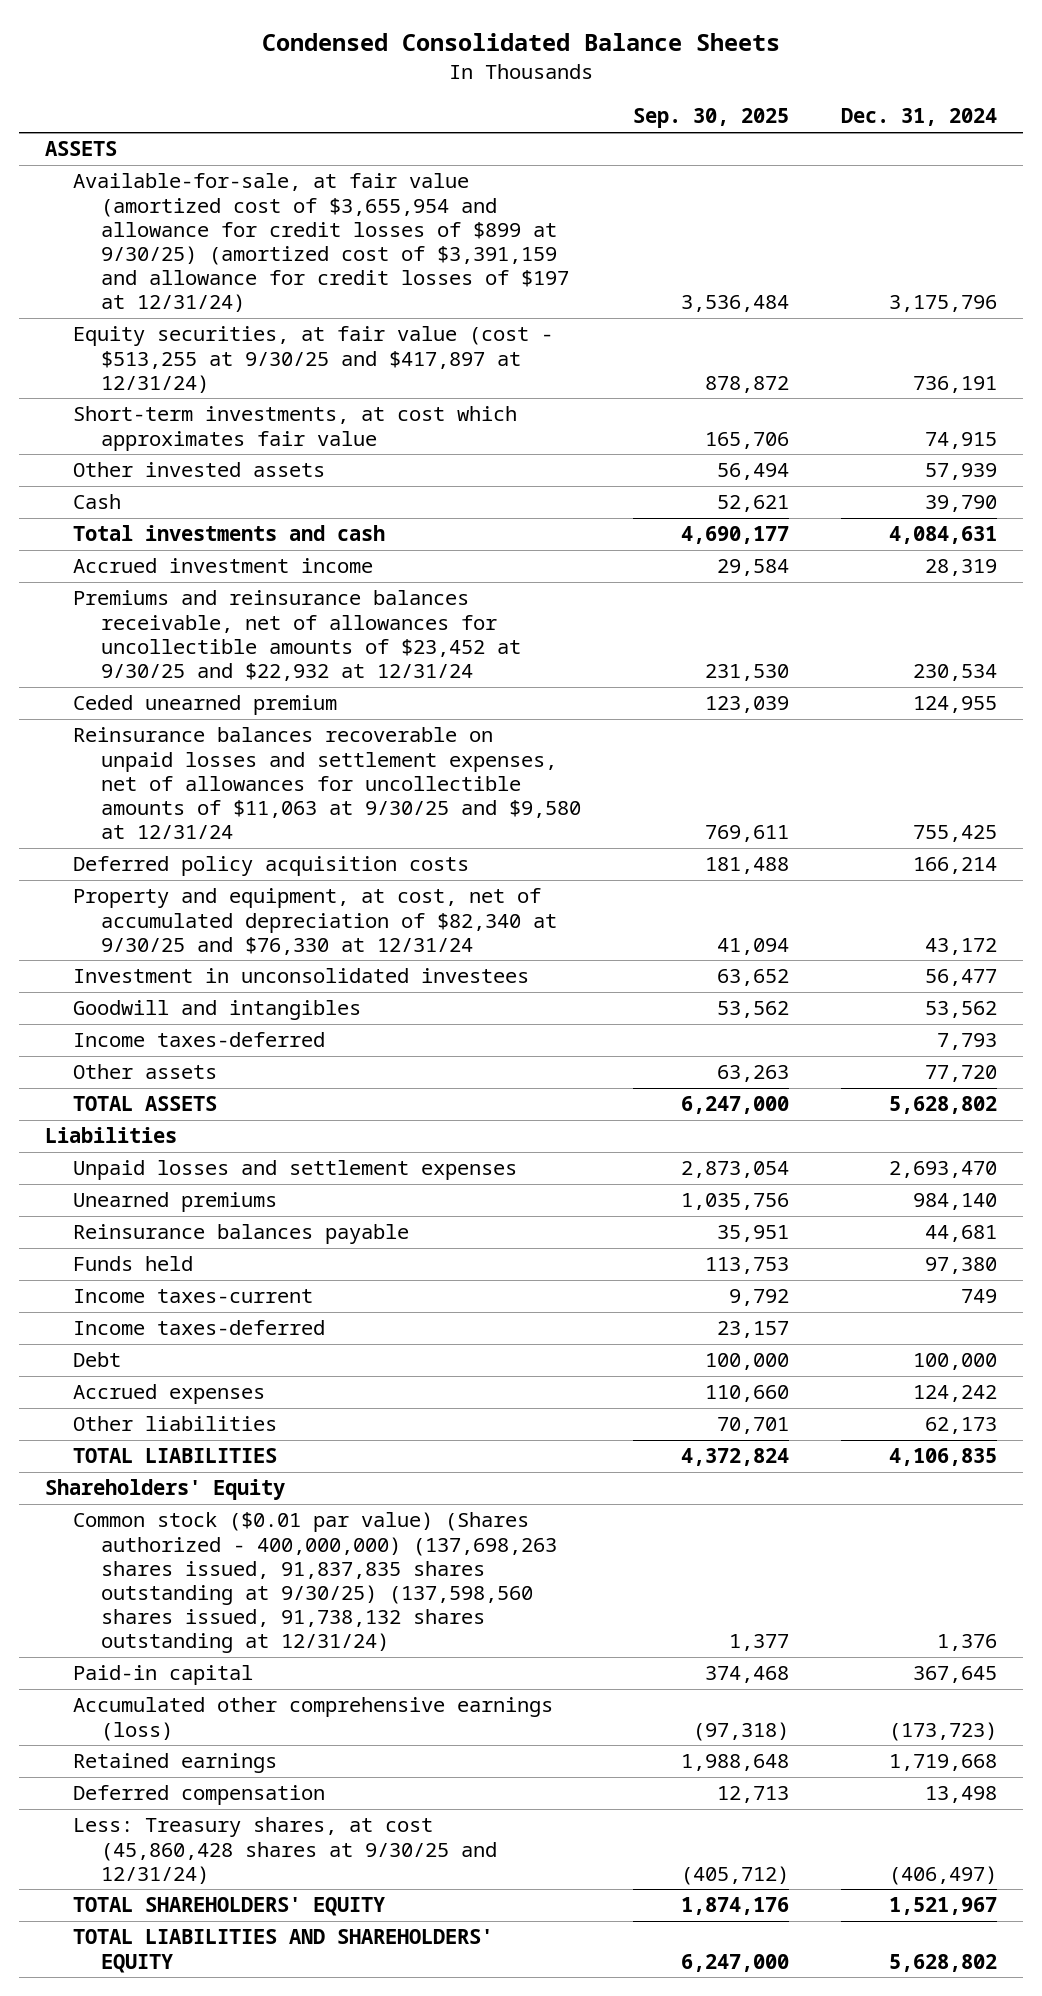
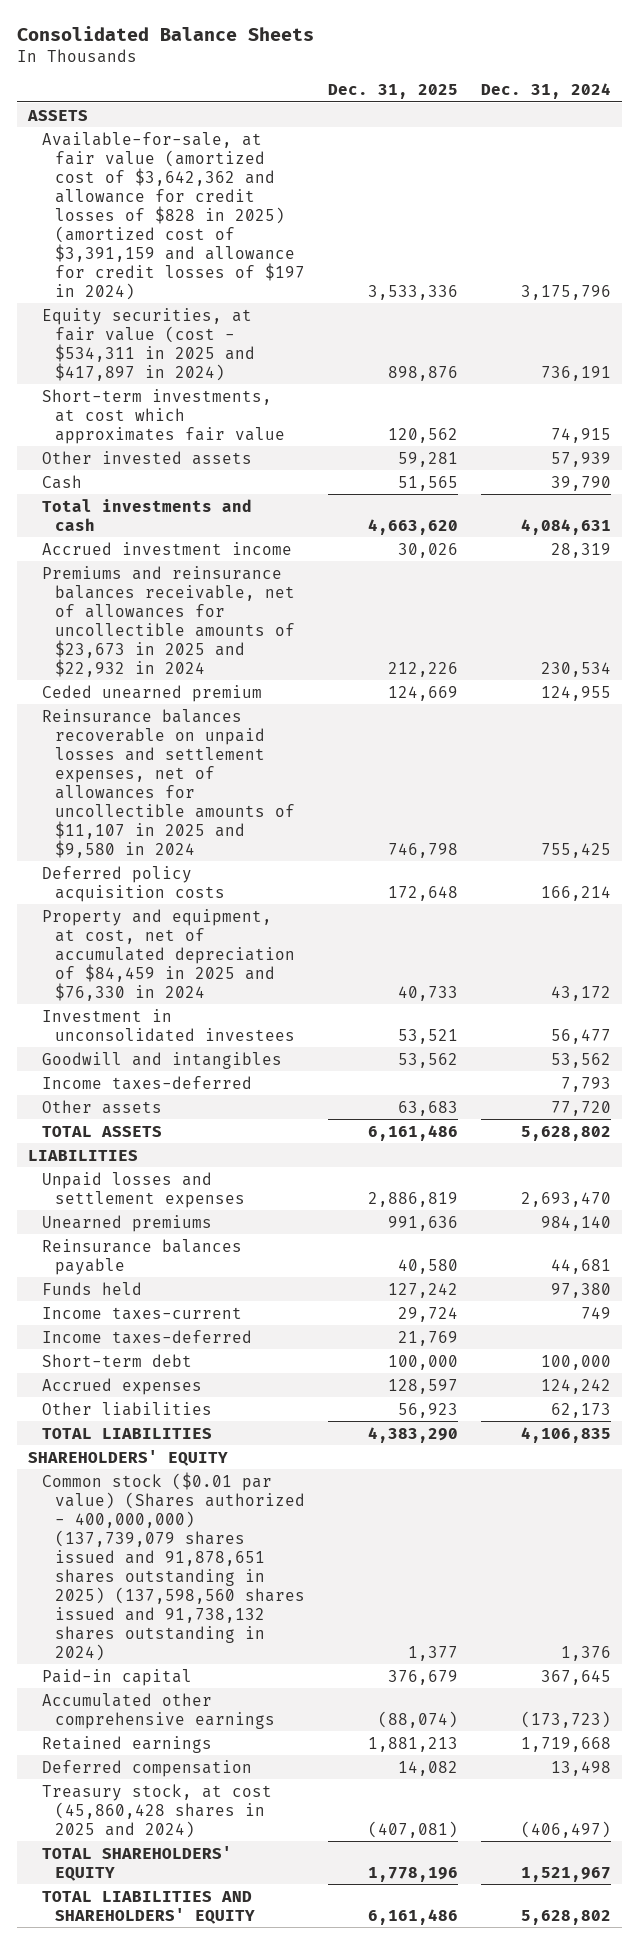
- Condensed Consolidated Balance Sheets
+ Consolidated Balance Sheets
- | Sep. 30, 2025 | Dec. 31, 2024
+ | Dec. 31, 2025 | Dec. 31, 2024
- Available-for-sale, at fair value (amortized cost of $3,655,954 and allowance for credit losses of $899 at 9/30/25) (amortized cost of $3,391,159 and allowance for credit losses of $197 at 12/31/24) | 3,536,484 | 3,175,796
- Equity securities, at fair value (cost - $513,255 at 9/30/25 and $417,897 at 12/31/24) | 878,872 | 736,191
+ Available-for-sale, at fair value (amortized cost of $3,642,362 and allowance for credit losses of $828 in 2025) (amortized cost of $3,391,159 and allowance for credit losses of $197 in 2024) | 3,533,336 | 3,175,796
+ Equity securities, at fair value (cost - $534,311 in 2025 and $417,897 in 2024) | 898,876 | 736,191
- Premiums and reinsurance balances receivable, net of allowances for uncollectible amounts of $23,452 at 9/30/25 and $22,932 at 12/31/24 | 231,530 | 230,534
+ Premiums and reinsurance balances receivable, net of allowances for uncollectible amounts of $23,673 in 2025 and $22,932 in 2024 | 212,226 | 230,534
- Reinsurance balances recoverable on unpaid losses and settlement expenses, net of allowances for uncollectible amounts of $11,063 at 9/30/25 and $9,580 at 12/31/24 | 769,611 | 755,425
+ Reinsurance balances recoverable on unpaid losses and settlement expenses, net of allowances for uncollectible amounts of $11,107 in 2025 and $9,580 in 2024 | 746,798 | 755,425
- Property and equipment, at cost, net of accumulated depreciation of $82,340 at 9/30/25 and $76,330 at 12/31/24 | 41,094 | 43,172
+ Property and equipment, at cost, net of accumulated depreciation of $84,459 in 2025 and $76,330 in 2024 | 40,733 | 43,172
- Liabilities
+ LIABILITIES
- Debt | 100,000 | 100,000
+ Short-term debt | 100,000 | 100,000
- Shareholders' Equity
- Common stock ($0.01 par value) (Shares authorized - 400,000,000) (137,698,263 shares issued, 91,837,835 shares outstanding at 9/30/25) (137,598,560 shares issued, 91,738,132 shares outstanding at 12/31/24) | 1,377 | 1,376
+ SHAREHOLDERS' EQUITY
+ Common stock ($0.01 par value) (Shares authorized - 400,000,000) (137,739,079 shares issued and 91,878,651 shares outstanding in 2025) (137,598,560 shares issued and 91,738,132 shares outstanding in 2024) | 1,377 | 1,376
- Accumulated other comprehensive earnings (loss) | (97,318) | (173,723)
+ Accumulated other comprehensive earnings | (88,074) | (173,723)
- Less: Treasury shares, at cost (45,860,428 shares at 9/30/25 and 12/31/24) | (405,712) | (406,497)
+ Treasury stock, at cost (45,860,428 shares in 2025 and 2024) | (407,081) | (406,497)

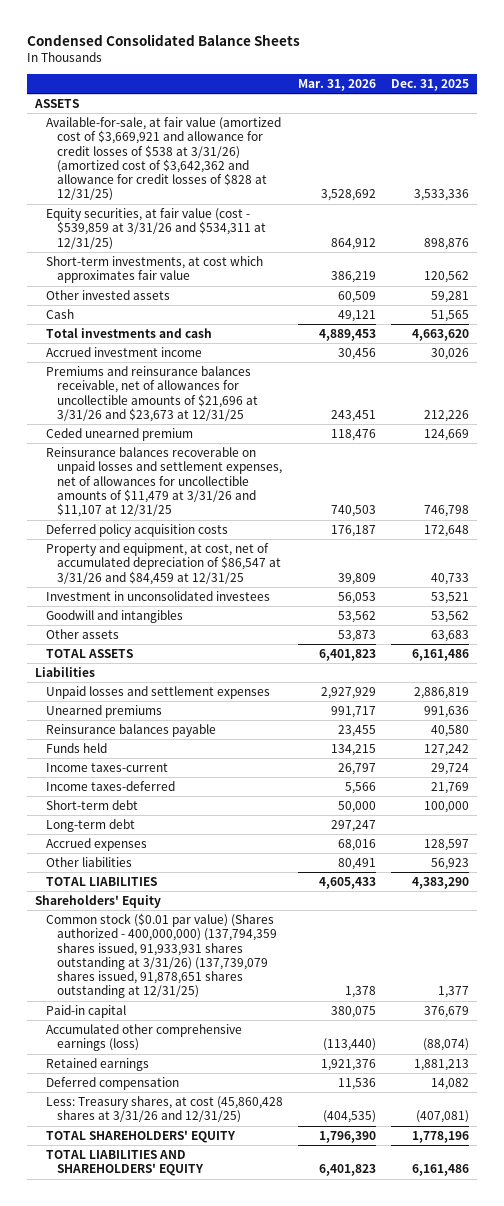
- Consolidated Balance Sheets
+ Condensed Consolidated Balance Sheets
- | Dec. 31, 2025 | Dec. 31, 2024
+ | Mar. 31, 2026 | Dec. 31, 2025
- Available-for-sale, at fair value (amortized cost of $3,642,362 and allowance for credit losses of $828 in 2025) (amortized cost of $3,391,159 and allowance for credit losses of $197 in 2024) | 3,533,336 | 3,175,796
- Equity securities, at fair value (cost - $534,311 in 2025 and $417,897 in 2024) | 898,876 | 736,191
+ Available-for-sale, at fair value (amortized cost of $3,669,921 and allowance for credit losses of $538 at 3/31/26) (amortized cost of $3,642,362 and allowance for credit losses of $828 at 12/31/25) | 3,528,692 | 3,533,336
+ Equity securities, at fair value (cost - $539,859 at 3/31/26 and $534,311 at 12/31/25) | 864,912 | 898,876
- Premiums and reinsurance balances receivable, net of allowances for uncollectible amounts of $23,673 in 2025 and $22,932 in 2024 | 212,226 | 230,534
+ Premiums and reinsurance balances receivable, net of allowances for uncollectible amounts of $21,696 at 3/31/26 and $23,673 at 12/31/25 | 243,451 | 212,226
- Reinsurance balances recoverable on unpaid losses and settlement expenses, net of allowances for uncollectible amounts of $11,107 in 2025 and $9,580 in 2024 | 746,798 | 755,425
+ Reinsurance balances recoverable on unpaid losses and settlement expenses, net of allowances for uncollectible amounts of $11,479 at 3/31/26 and $11,107 at 12/31/25 | 740,503 | 746,798
- Property and equipment, at cost, net of accumulated depreciation of $84,459 in 2025 and $76,330 in 2024 | 40,733 | 43,172
+ Property and equipment, at cost, net of accumulated depreciation of $86,547 at 3/31/26 and $84,459 at 12/31/25 | 39,809 | 40,733
- Income taxes-deferred | | 7,793
- LIABILITIES
+ Liabilities
+ Long-term debt | 297,247 |
- SHAREHOLDERS' EQUITY
- Common stock ($0.01 par value) (Shares authorized - 400,000,000) (137,739,079 shares issued and 91,878,651 shares outstanding in 2025) (137,598,560 shares issued and 91,738,132 shares outstanding in 2024) | 1,377 | 1,376
+ Shareholders' Equity
+ Common stock ($0.01 par value) (Shares authorized - 400,000,000) (137,794,359 shares issued, 91,933,931 shares outstanding at 3/31/26) (137,739,079 shares issued, 91,878,651 shares outstanding at 12/31/25) | 1,378 | 1,377
- Accumulated other comprehensive earnings | (88,074) | (173,723)
+ Accumulated other comprehensive earnings (loss) | (113,440) | (88,074)
- Treasury stock, at cost (45,860,428 shares in 2025 and 2024) | (407,081) | (406,497)
+ Less: Treasury shares, at cost (45,860,428 shares at 3/31/26 and 12/31/25) | (404,535) | (407,081)

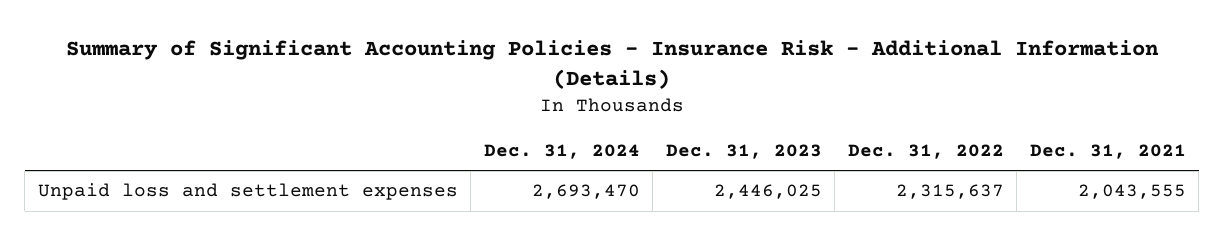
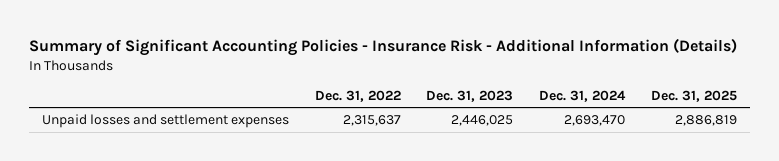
- | Dec. 31, 2024 | Dec. 31, 2023 | Dec. 31, 2022 | Dec. 31, 2021
+ | Dec. 31, 2022 | Dec. 31, 2023 | Dec. 31, 2024 | Dec. 31, 2025
- Unpaid loss and settlement expenses | 2,693,470 | 2,446,025 | 2,315,637 | 2,043,555
+ Unpaid losses and settlement expenses | 2,315,637 | 2,446,025 | 2,693,470 | 2,886,819

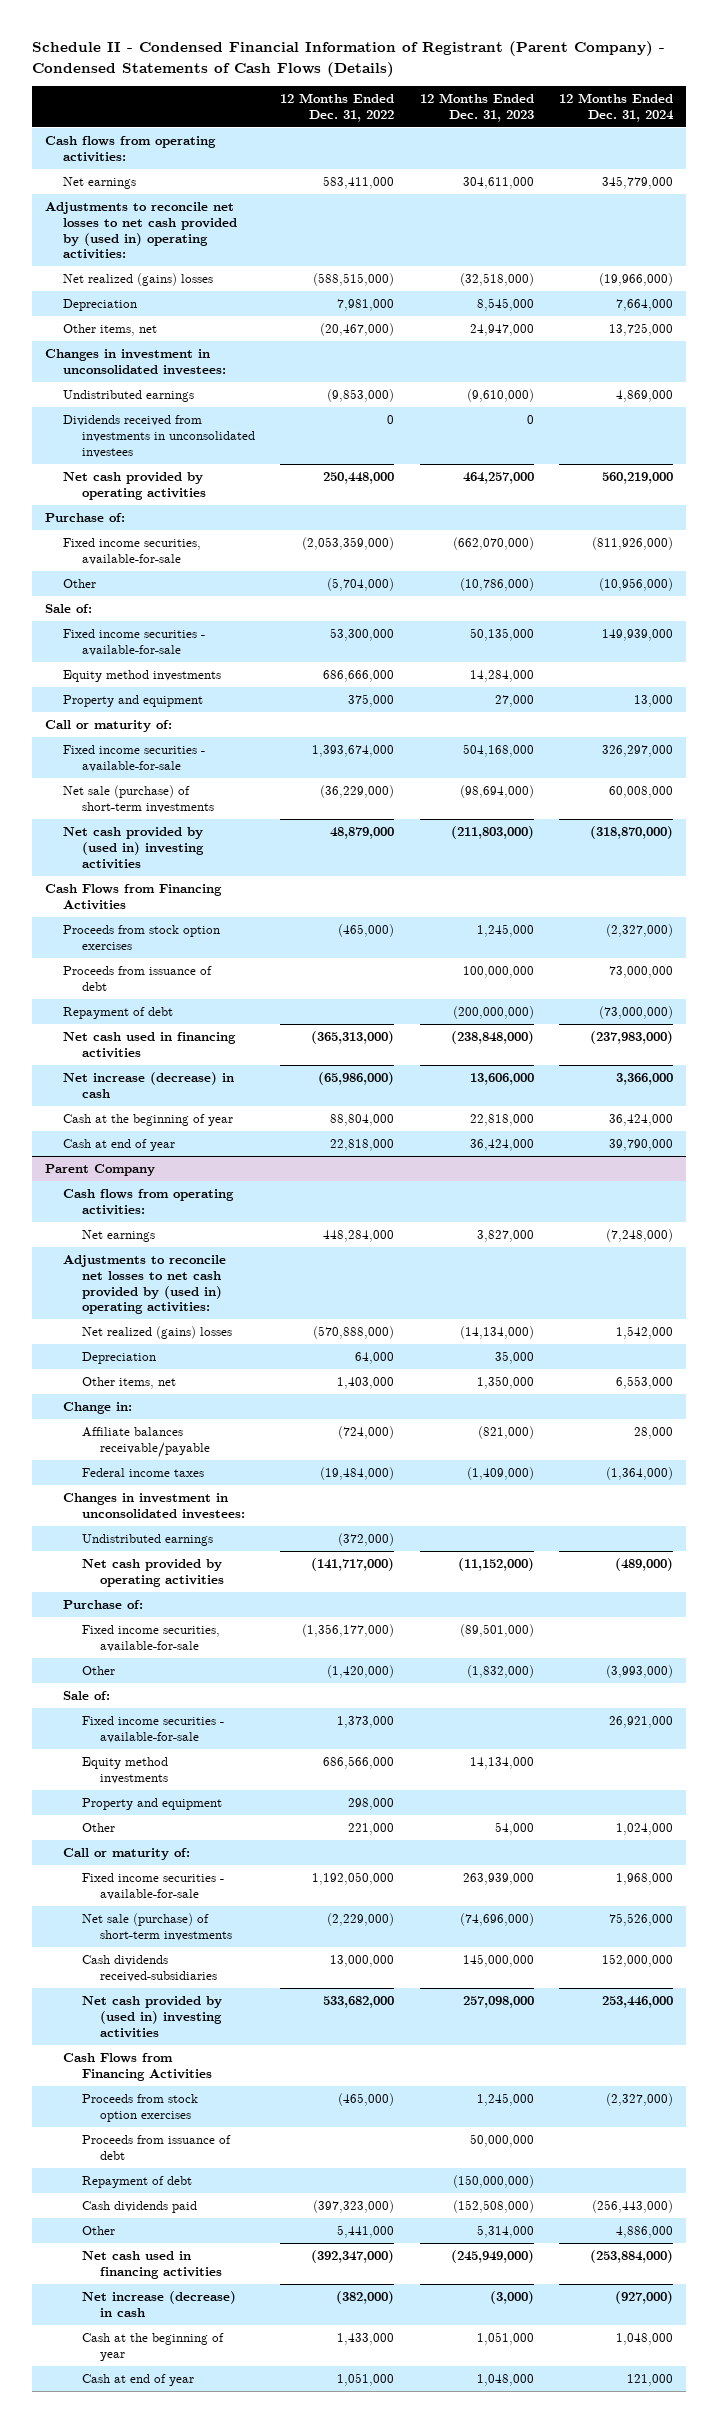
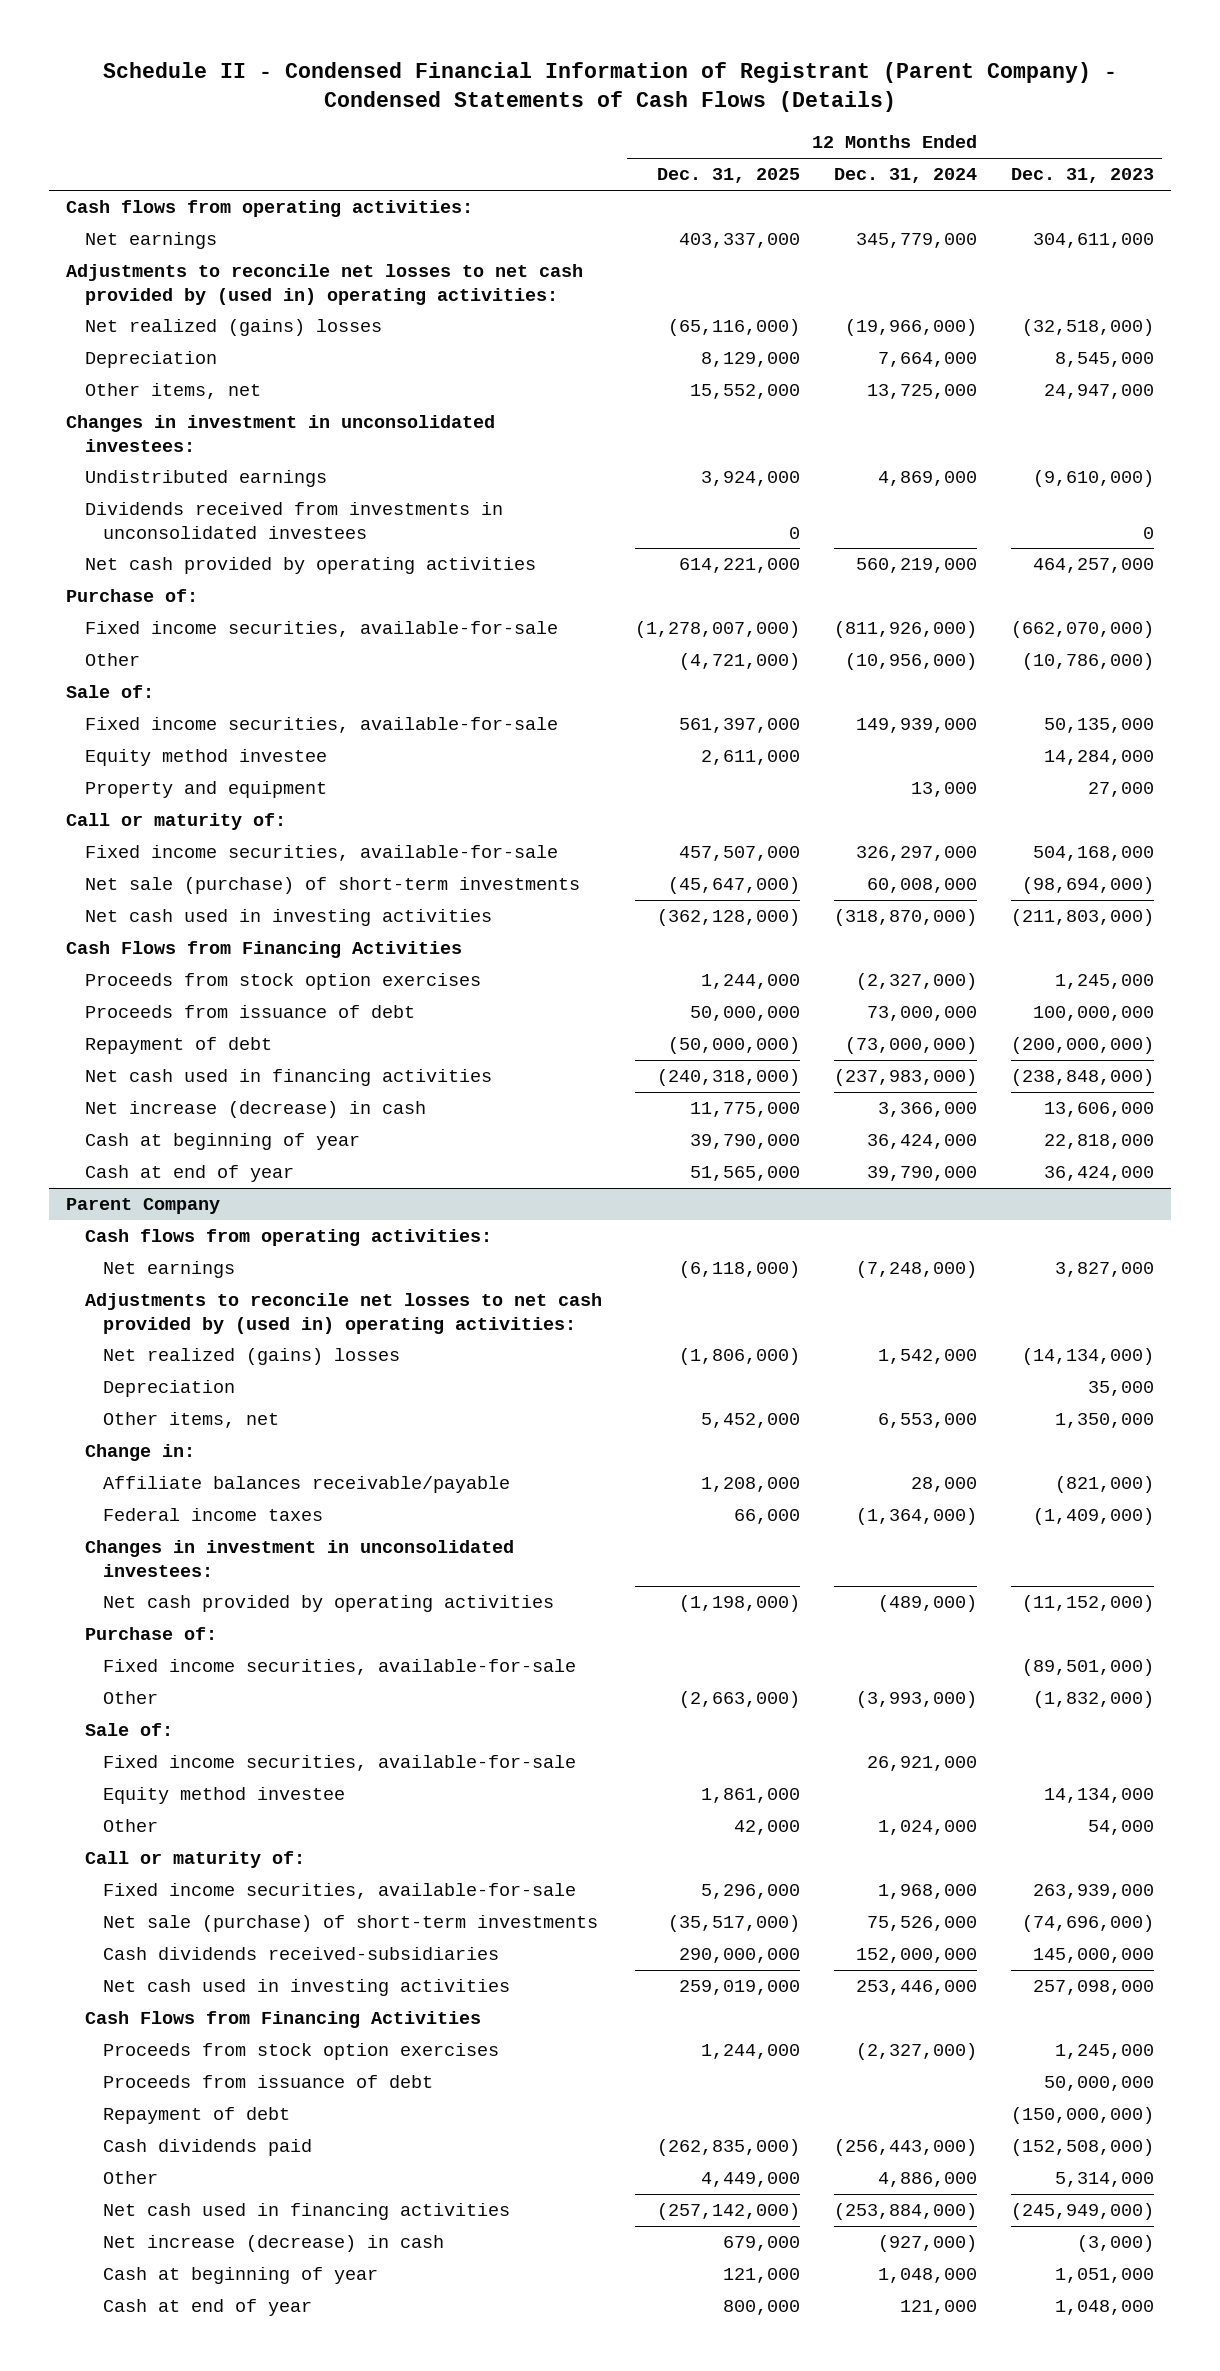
- | 12 Months Ended Dec. 31, 2022 | 12 Months Ended Dec. 31, 2023 | 12 Months Ended Dec. 31, 2024
+ | 12 Months Ended Dec. 31, 2025 | 12 Months Ended Dec. 31, 2024 | 12 Months Ended Dec. 31, 2023
- Fixed income securities - available-for-sale | 53,300,000 | 50,135,000 | 149,939,000
- Equity method investments | 686,666,000 | 14,284,000 |
+ Fixed income securities, available-for-sale | 561,397,000 | 149,939,000 | 50,135,000
+ Equity method investee | 2,611,000 | | 14,284,000
- Fixed income securities - available-for-sale | 1,393,674,000 | 504,168,000 | 326,297,000
+ Fixed income securities, available-for-sale | 457,507,000 | 326,297,000 | 504,168,000
- Net cash provided by (used in) investing activities | 48,879,000 | (211,803,000) | (318,870,000)
+ Net cash used in investing activities | (362,128,000) | (318,870,000) | (211,803,000)
- Cash at the beginning of year | 88,804,000 | 22,818,000 | 36,424,000
+ Cash at beginning of year | 39,790,000 | 36,424,000 | 22,818,000
@ Parent Company
- Undistributed earnings | (372,000) | |
- Fixed income securities - available-for-sale | 1,373,000 | | 26,921,000
- Equity method investments | 686,566,000 | 14,134,000 |
- Property and equipment | 298,000 | |
+ Fixed income securities, available-for-sale | | 26,921,000 |
+ Equity method investee | 1,861,000 | | 14,134,000
- Fixed income securities - available-for-sale | 1,192,050,000 | 263,939,000 | 1,968,000
+ Fixed income securities, available-for-sale | 5,296,000 | 1,968,000 | 263,939,000
- Net cash provided by (used in) investing activities | 533,682,000 | 257,098,000 | 253,446,000
+ Net cash used in investing activities | 259,019,000 | 253,446,000 | 257,098,000
- Cash at the beginning of year | 1,433,000 | 1,051,000 | 1,048,000
+ Cash at beginning of year | 121,000 | 1,048,000 | 1,051,000

